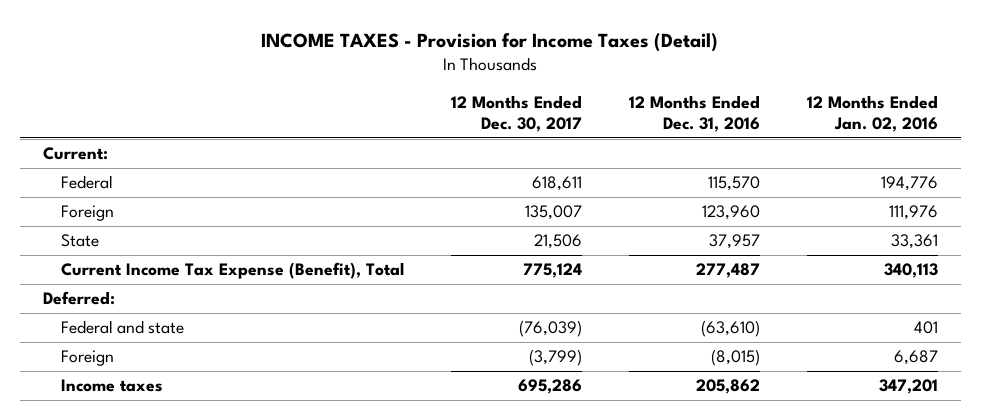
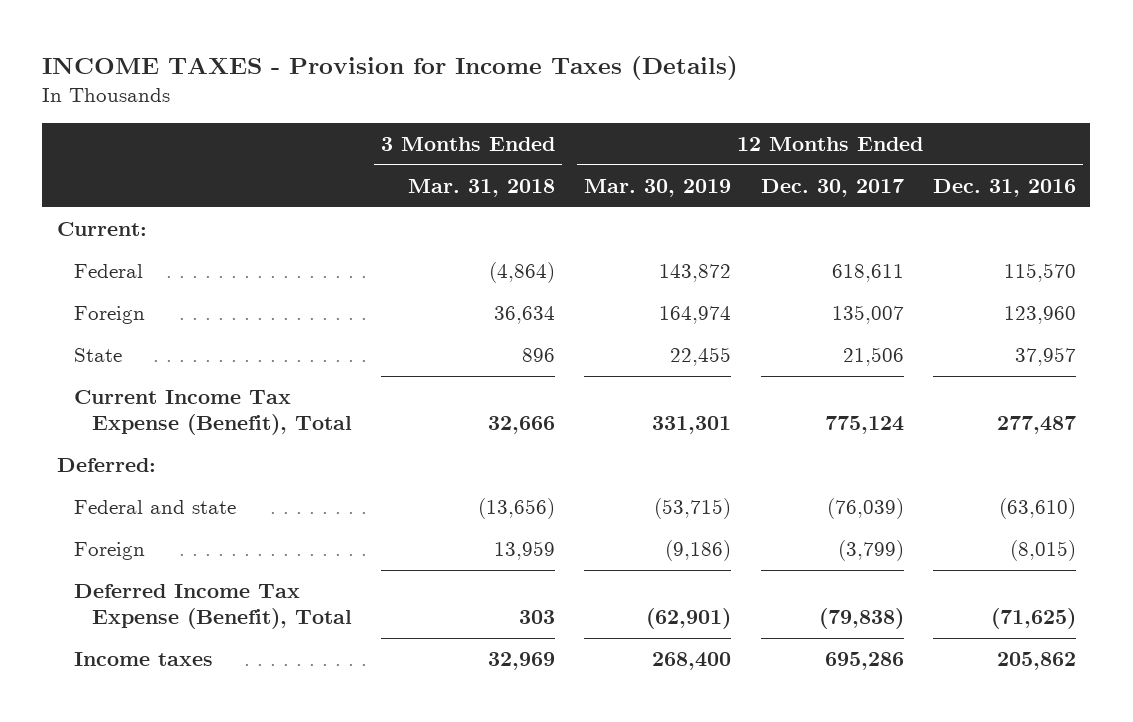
- INCOME TAXES - Provision for Income Taxes (Detail)
+ INCOME TAXES - Provision for Income Taxes (Details)
- | 12 Months Ended Dec. 30, 2017 | 12 Months Ended Dec. 31, 2016 | 12 Months Ended Jan. 02, 2016
+ | 3 Months Ended Mar. 31, 2018 | 12 Months Ended Mar. 30, 2019 | 12 Months Ended Dec. 30, 2017 | 12 Months Ended Dec. 31, 2016
+ Deferred Income Tax Expense (Benefit), Total | 303 | (62,901) | (79,838) | (71,625)

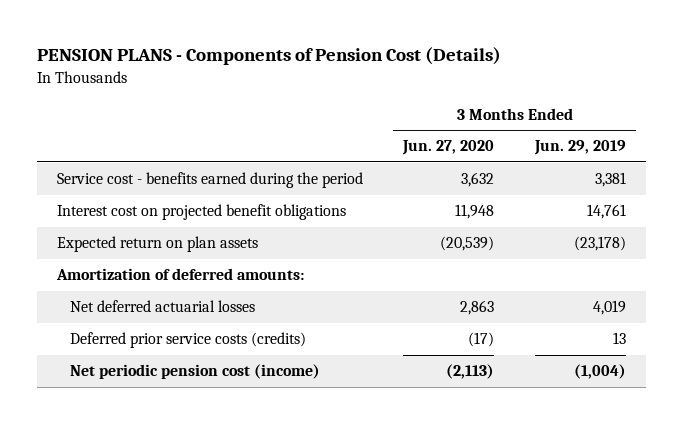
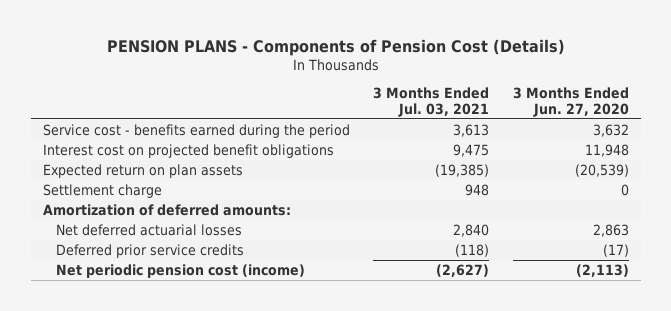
- | 3 Months Ended Jun. 27, 2020 | 3 Months Ended Jun. 29, 2019
+ | 3 Months Ended Jul. 03, 2021 | 3 Months Ended Jun. 27, 2020
+ Settlement charge | 948 | 0
- Deferred prior service costs (credits) | (17) | 13
+ Deferred prior service credits | (118) | (17)

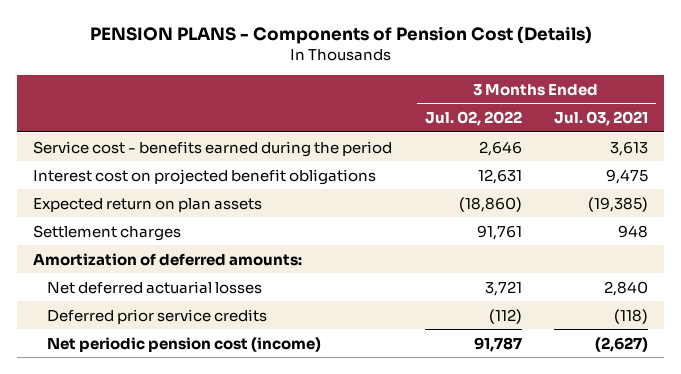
- | 3 Months Ended Jul. 03, 2021 | 3 Months Ended Jun. 27, 2020
+ | 3 Months Ended Jul. 02, 2022 | 3 Months Ended Jul. 03, 2021
- Settlement charge | 948 | 0
+ Settlement charges | 91,761 | 948

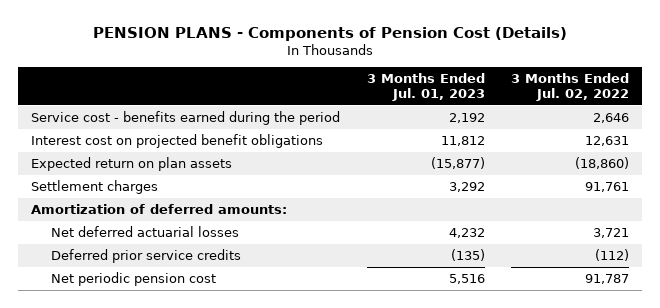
- | 3 Months Ended Jul. 02, 2022 | 3 Months Ended Jul. 03, 2021
+ | 3 Months Ended Jul. 01, 2023 | 3 Months Ended Jul. 02, 2022
- Net periodic pension cost (income) | 91,787 | (2,627)
+ Net periodic pension cost | 5,516 | 91,787

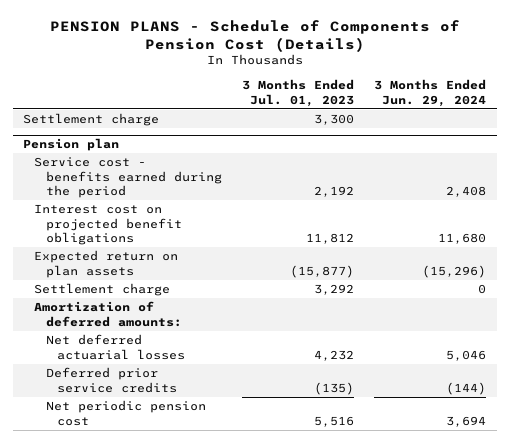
- PENSION PLANS - Components of Pension Cost (Details)
+ PENSION PLANS - Schedule of Components of Pension Cost (Details)
- | 3 Months Ended Jul. 01, 2023 | 3 Months Ended Jul. 02, 2022
+ | 3 Months Ended Jul. 01, 2023 | 3 Months Ended Jun. 29, 2024
+ Settlement charge | 3,300 |
+ Pension plan
- Settlement charges | 3,292 | 91,761
+ Settlement charge | 3,292 | 0

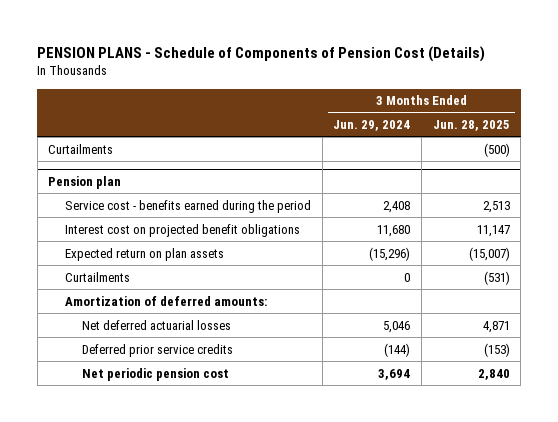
- | 3 Months Ended Jul. 01, 2023 | 3 Months Ended Jun. 29, 2024
+ | 3 Months Ended Jun. 29, 2024 | 3 Months Ended Jun. 28, 2025
- Settlement charge | 3,300 |
+ Curtailments | | (500)
@ Pension plan
- Settlement charge | 3,292 | 0
+ Curtailments | 0 | (531)

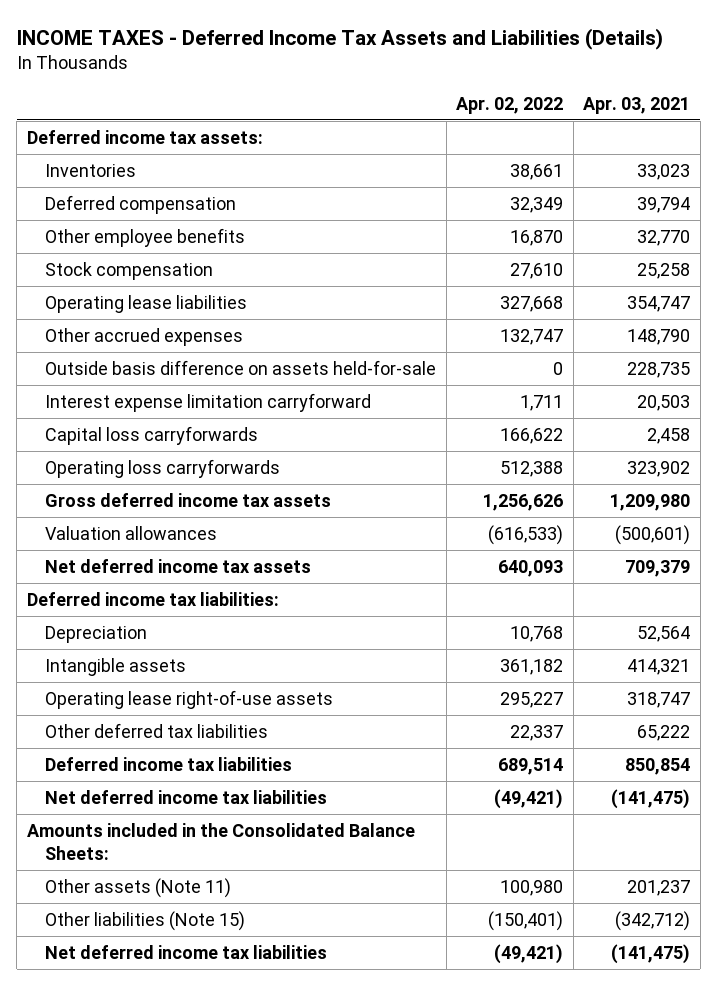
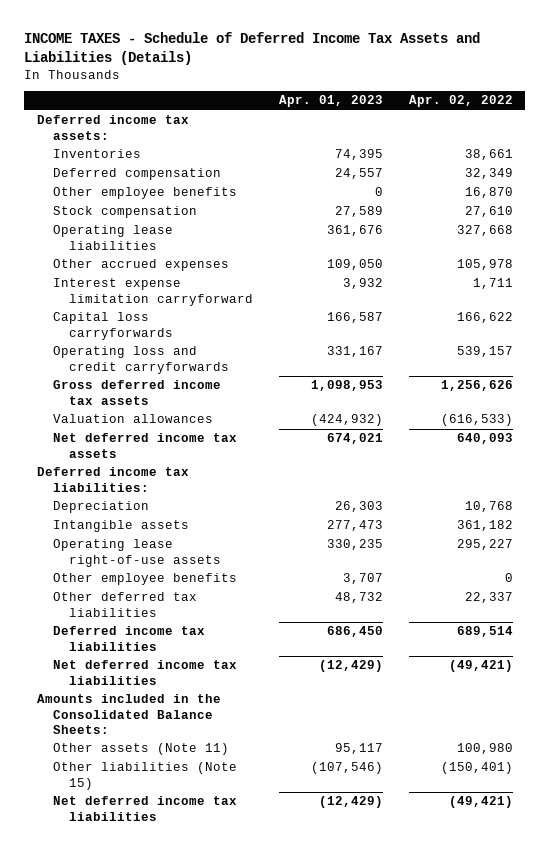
- INCOME TAXES - Deferred Income Tax Assets and Liabilities (Details)
+ INCOME TAXES - Schedule of Deferred Income Tax Assets and Liabilities (Details)
- | Apr. 02, 2022 | Apr. 03, 2021
+ | Apr. 01, 2023 | Apr. 02, 2022
- Other accrued expenses | 132,747 | 148,790
- Outside basis difference on assets held-for-sale | 0 | 228,735
+ Other accrued expenses | 109,050 | 105,978
- Operating loss carryforwards | 512,388 | 323,902
+ Operating loss and credit carryforwards | 331,167 | 539,157
+ Other employee benefits | 3,707 | 0

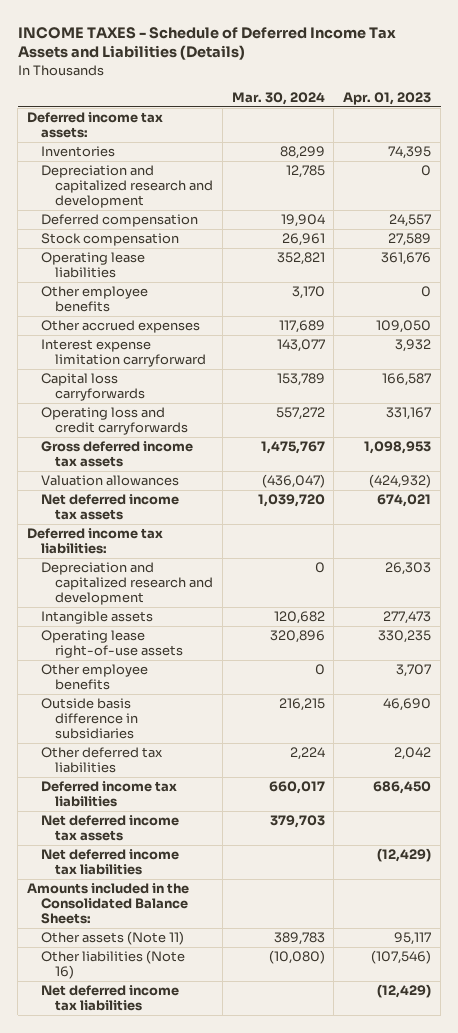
- | Apr. 01, 2023 | Apr. 02, 2022
+ | Mar. 30, 2024 | Apr. 01, 2023
+ Depreciation and capitalized research and development | 12,785 | 0
moved down: Other employee benefits | 3,170 | 0
- Depreciation | 26,303 | 10,768
+ Depreciation and capitalized research and development | 0 | 26,303
- Other deferred tax liabilities | 48,732 | 22,337
+ Outside basis difference in subsidiaries | 216,215 | 46,690
+ Other deferred tax liabilities | 2,224 | 2,042
+ Net deferred income tax assets | 379,703 |
- Other liabilities (Note 15) | (107,546) | (150,401)
+ Other liabilities (Note 16) | (10,080) | (107,546)

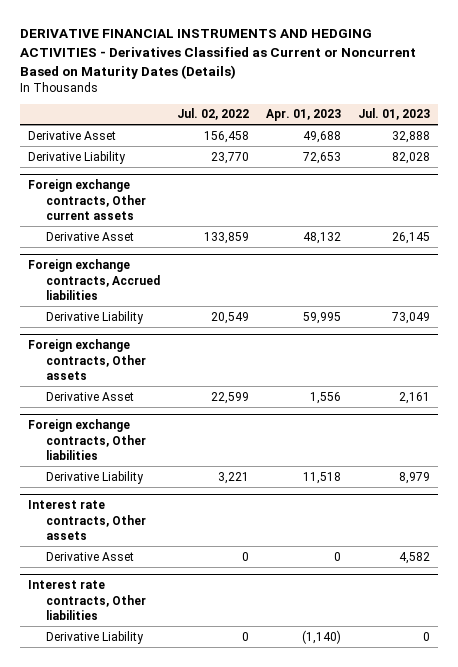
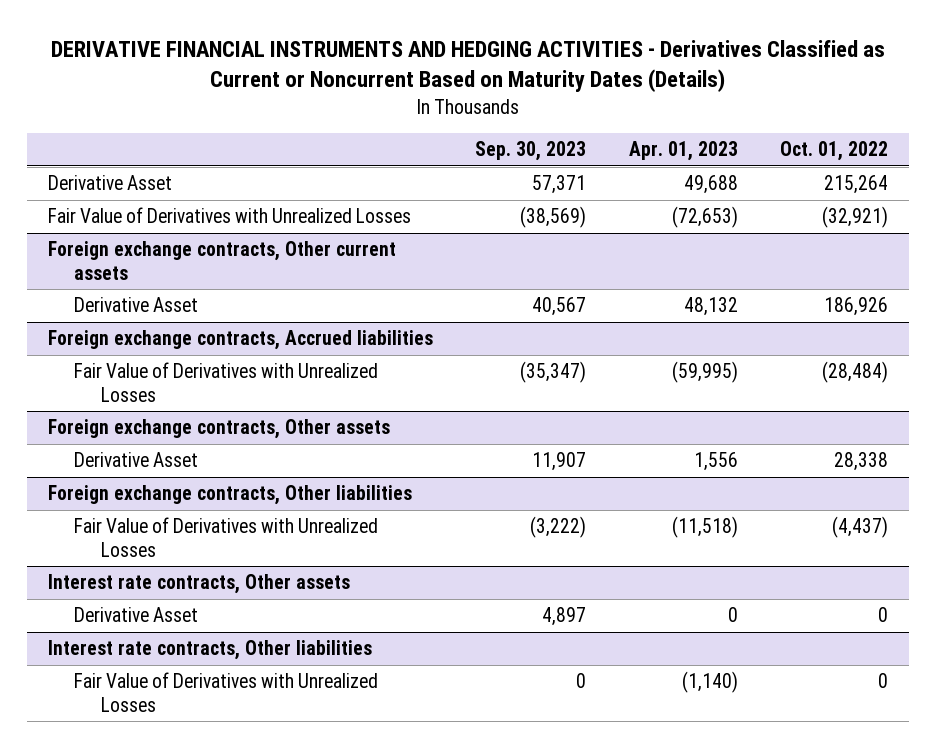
- | Jul. 02, 2022 | Apr. 01, 2023 | Jul. 01, 2023
+ | Sep. 30, 2023 | Apr. 01, 2023 | Oct. 01, 2022
- Derivative Liability | 23,770 | 72,653 | 82,028
+ Fair Value of Derivatives with Unrealized Losses | (38,569) | (72,653) | (32,921)
@ Foreign exchange contracts, Accrued liabilities
- Derivative Liability | 20,549 | 59,995 | 73,049
+ Fair Value of Derivatives with Unrealized Losses | (35,347) | (59,995) | (28,484)
@ Foreign exchange contracts, Other liabilities
- Derivative Liability | 3,221 | 11,518 | 8,979
+ Fair Value of Derivatives with Unrealized Losses | (3,222) | (11,518) | (4,437)
@ Interest rate contracts, Other liabilities
- Derivative Liability | 0 | (1,140) | 0
+ Fair Value of Derivatives with Unrealized Losses | 0 | (1,140) | 0

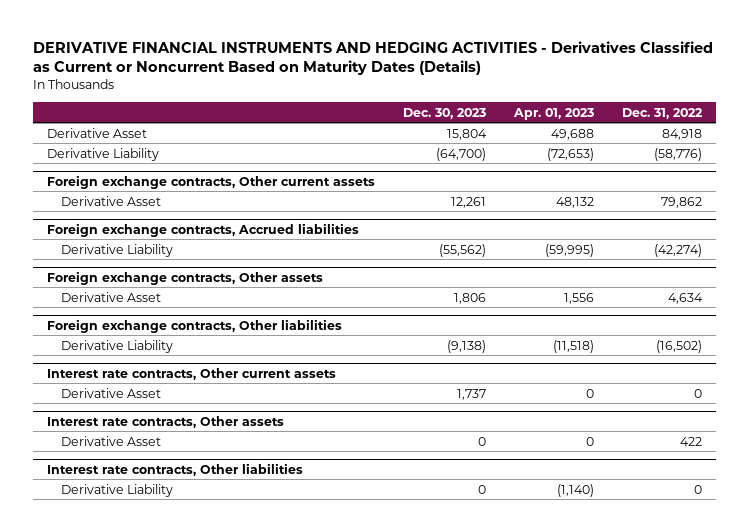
- | Sep. 30, 2023 | Apr. 01, 2023 | Oct. 01, 2022
+ | Dec. 30, 2023 | Apr. 01, 2023 | Dec. 31, 2022
- Fair Value of Derivatives with Unrealized Losses | (38,569) | (72,653) | (32,921)
+ Derivative Liability | (64,700) | (72,653) | (58,776)
@ Foreign exchange contracts, Accrued liabilities
- Fair Value of Derivatives with Unrealized Losses | (35,347) | (59,995) | (28,484)
+ Derivative Liability | (55,562) | (59,995) | (42,274)
@ Foreign exchange contracts, Other liabilities
- Fair Value of Derivatives with Unrealized Losses | (3,222) | (11,518) | (4,437)
+ Derivative Liability | (9,138) | (11,518) | (16,502)
+ Interest rate contracts, Other current assets
+ Derivative Asset | 1,737 | 0 | 0
@ Interest rate contracts, Other liabilities
- Fair Value of Derivatives with Unrealized Losses | 0 | (1,140) | 0
+ Derivative Liability | 0 | (1,140) | 0

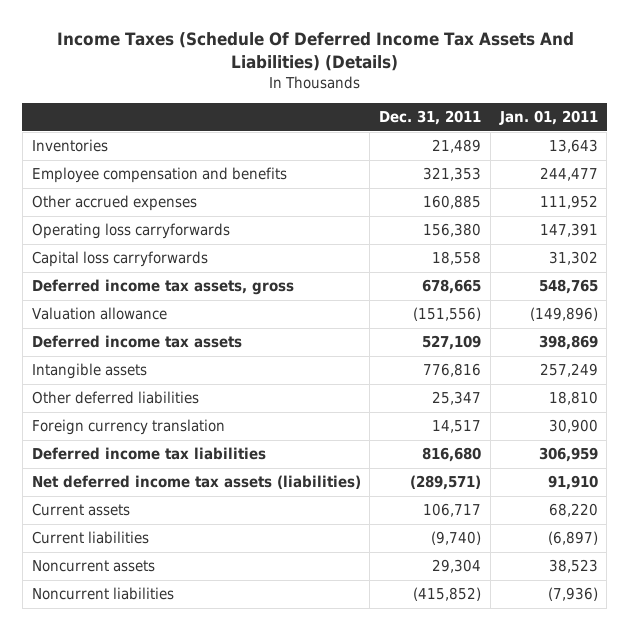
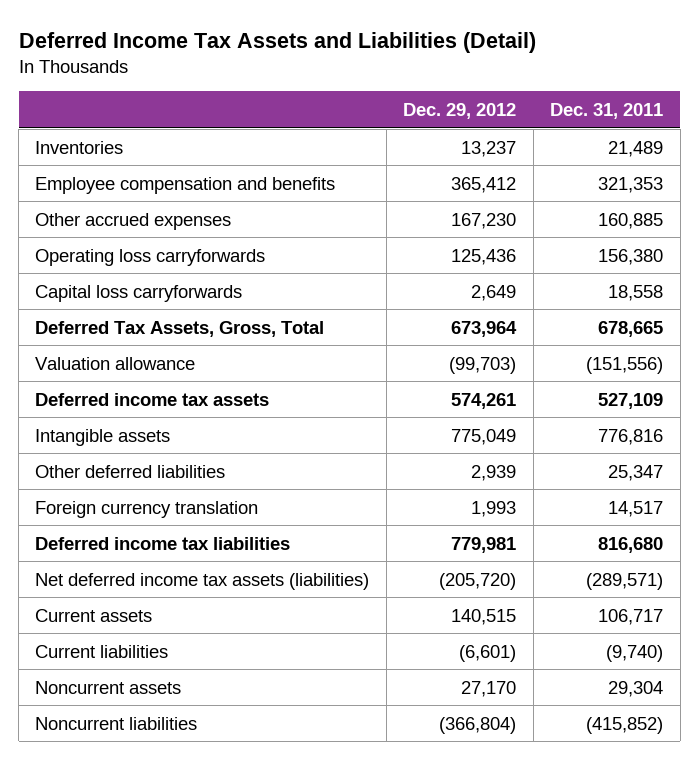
- Income Taxes (Schedule Of Deferred Income Tax Assets And Liabilities) (Details)
+ Deferred Income Tax Assets and Liabilities (Detail)
- | Dec. 31, 2011 | Jan. 01, 2011
+ | Dec. 29, 2012 | Dec. 31, 2011
- Deferred income tax assets, gross | 678,665 | 548,765
+ Deferred Tax Assets, Gross, Total | 673,964 | 678,665

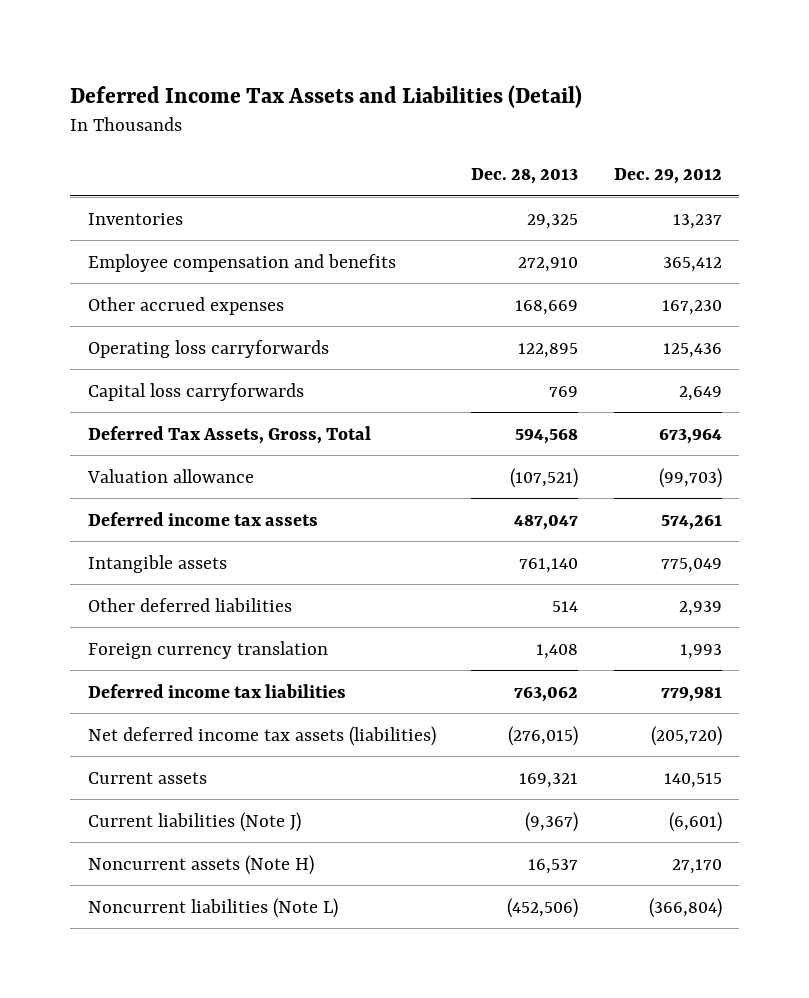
- | Dec. 29, 2012 | Dec. 31, 2011
+ | Dec. 28, 2013 | Dec. 29, 2012
- Current liabilities | (6,601) | (9,740)
- Noncurrent assets | 27,170 | 29,304
- Noncurrent liabilities | (366,804) | (415,852)
+ Current liabilities (Note J) | (9,367) | (6,601)
+ Noncurrent assets (Note H) | 16,537 | 27,170
+ Noncurrent liabilities (Note L) | (452,506) | (366,804)

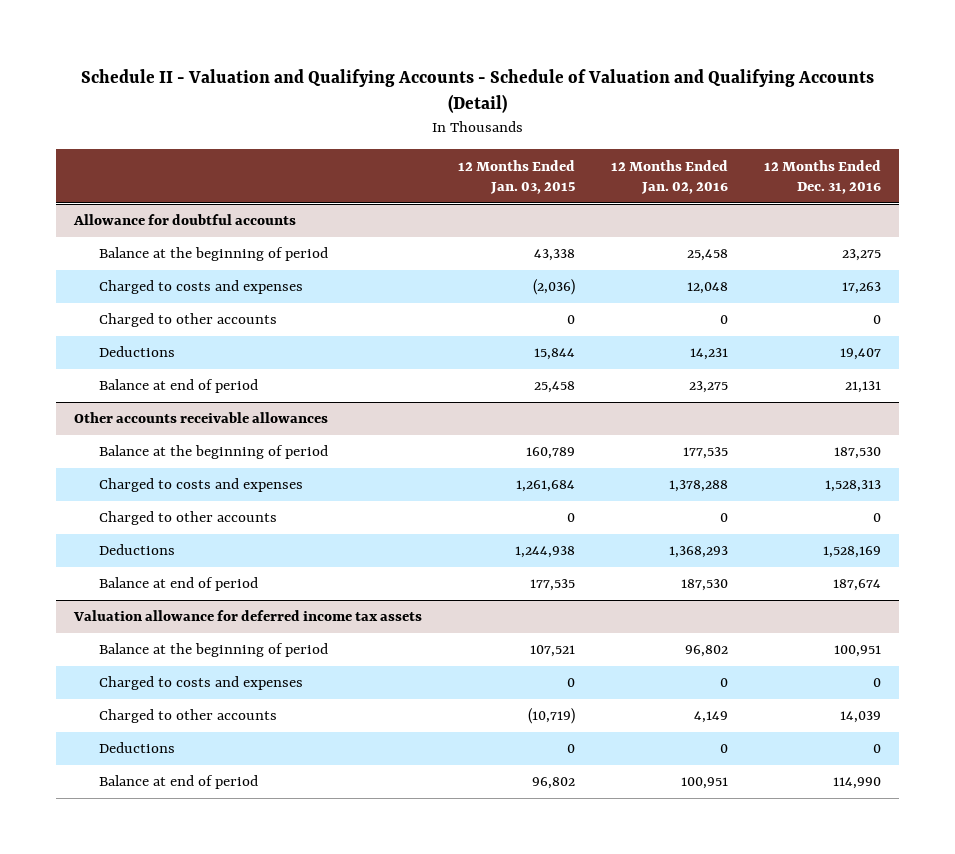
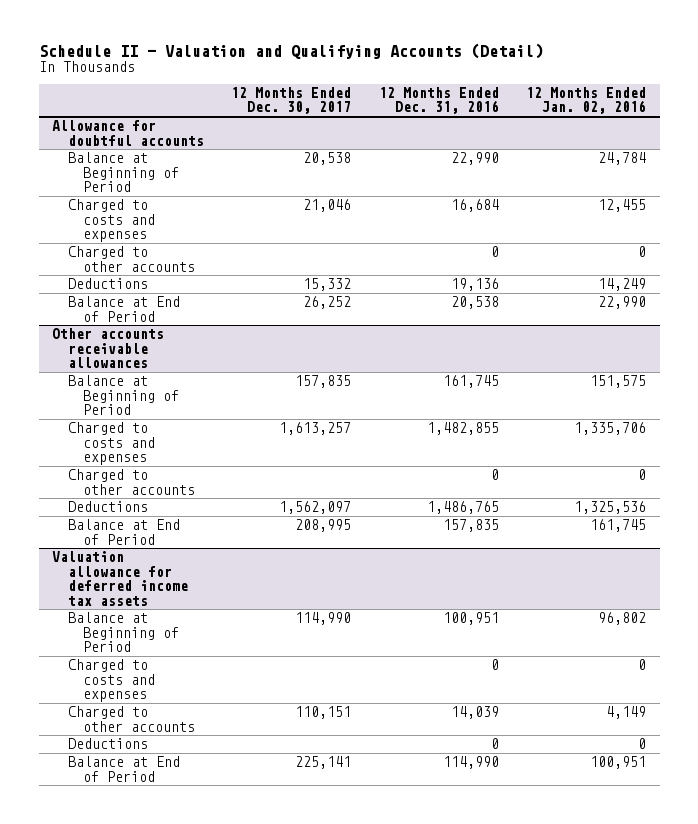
- Schedule II - Valuation and Qualifying Accounts - Schedule of Valuation and Qualifying Accounts (Detail)
+ Schedule II - Valuation and Qualifying Accounts (Detail)
- | 12 Months Ended Jan. 03, 2015 | 12 Months Ended Jan. 02, 2016 | 12 Months Ended Dec. 31, 2016
+ | 12 Months Ended Dec. 30, 2017 | 12 Months Ended Dec. 31, 2016 | 12 Months Ended Jan. 02, 2016
@ Allowance for doubtful accounts
- Balance at the beginning of period | 43,338 | 25,458 | 23,275
- Charged to costs and expenses | (2,036) | 12,048 | 17,263
+ Balance at Beginning of Period | 20,538 | 22,990 | 24,784
+ Charged to costs and expenses | 21,046 | 16,684 | 12,455
- Deductions | 15,844 | 14,231 | 19,407
- Balance at end of period | 25,458 | 23,275 | 21,131
+ Deductions | 15,332 | 19,136 | 14,249
+ Balance at End of Period | 26,252 | 20,538 | 22,990
@ Other accounts receivable allowances
- Balance at the beginning of period | 160,789 | 177,535 | 187,530
- Charged to costs and expenses | 1,261,684 | 1,378,288 | 1,528,313
+ Balance at Beginning of Period | 157,835 | 161,745 | 151,575
+ Charged to costs and expenses | 1,613,257 | 1,482,855 | 1,335,706
- Deductions | 1,244,938 | 1,368,293 | 1,528,169
- Balance at end of period | 177,535 | 187,530 | 187,674
+ Deductions | 1,562,097 | 1,486,765 | 1,325,536
+ Balance at End of Period | 208,995 | 157,835 | 161,745
@ Valuation allowance for deferred income tax assets
- Balance at the beginning of period | 107,521 | 96,802 | 100,951
+ Balance at Beginning of Period | 114,990 | 100,951 | 96,802
- Balance at end of period | 96,802 | 100,951 | 114,990
+ Balance at End of Period | 225,141 | 114,990 | 100,951

